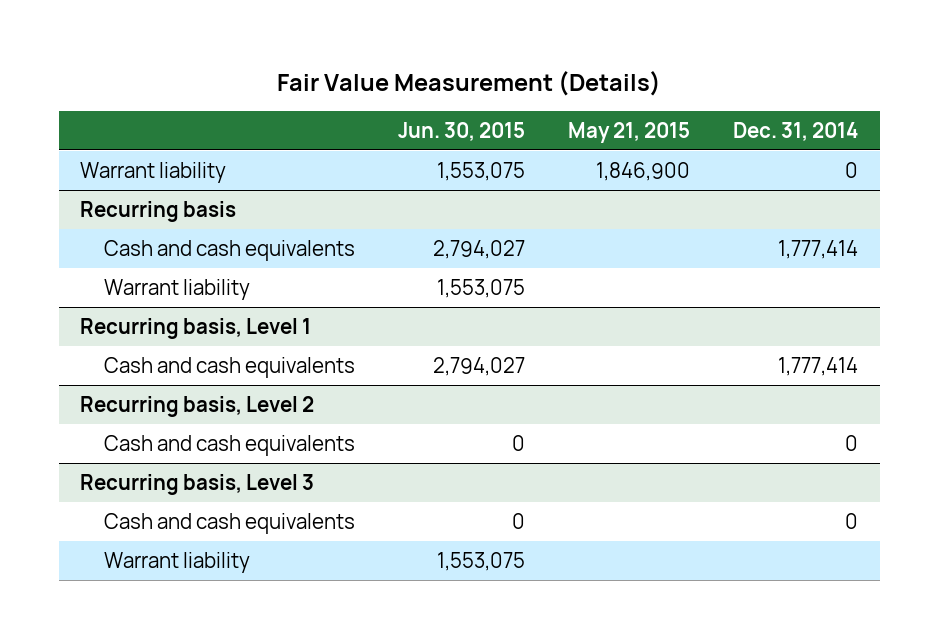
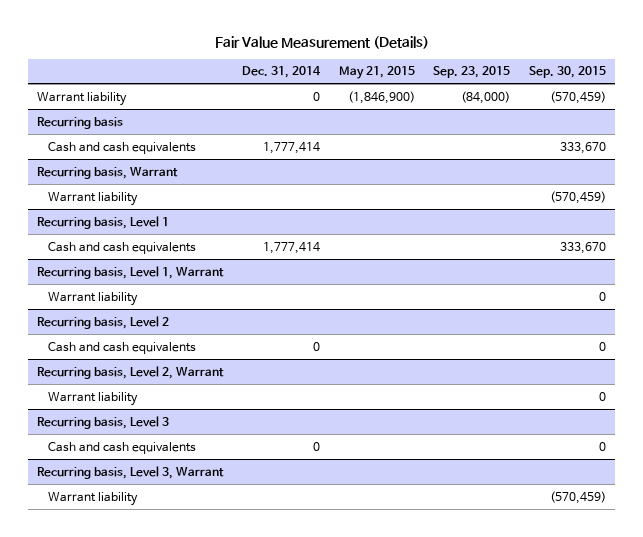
- | Jun. 30, 2015 | May 21, 2015 | Dec. 31, 2014
+ | Dec. 31, 2014 | May 21, 2015 | Sep. 23, 2015 | Sep. 30, 2015
- Warrant liability | 1,553,075 | 1,846,900 | 0
+ Warrant liability | 0 | (1,846,900) | (84,000) | (570,459)
@ Recurring basis
- Warrant liability | 1,553,075 | |
+ Recurring basis, Warrant
+ Warrant liability | | | | (570,459)
+ Recurring basis, Level 1, Warrant
+ Warrant liability | | | | 0
+ Recurring basis, Level 2, Warrant
+ Warrant liability | | | | 0
@ Recurring basis, Level 3
- Warrant liability | 1,553,075 | |
+ Recurring basis, Level 3, Warrant
+ Warrant liability | | | | (570,459)

